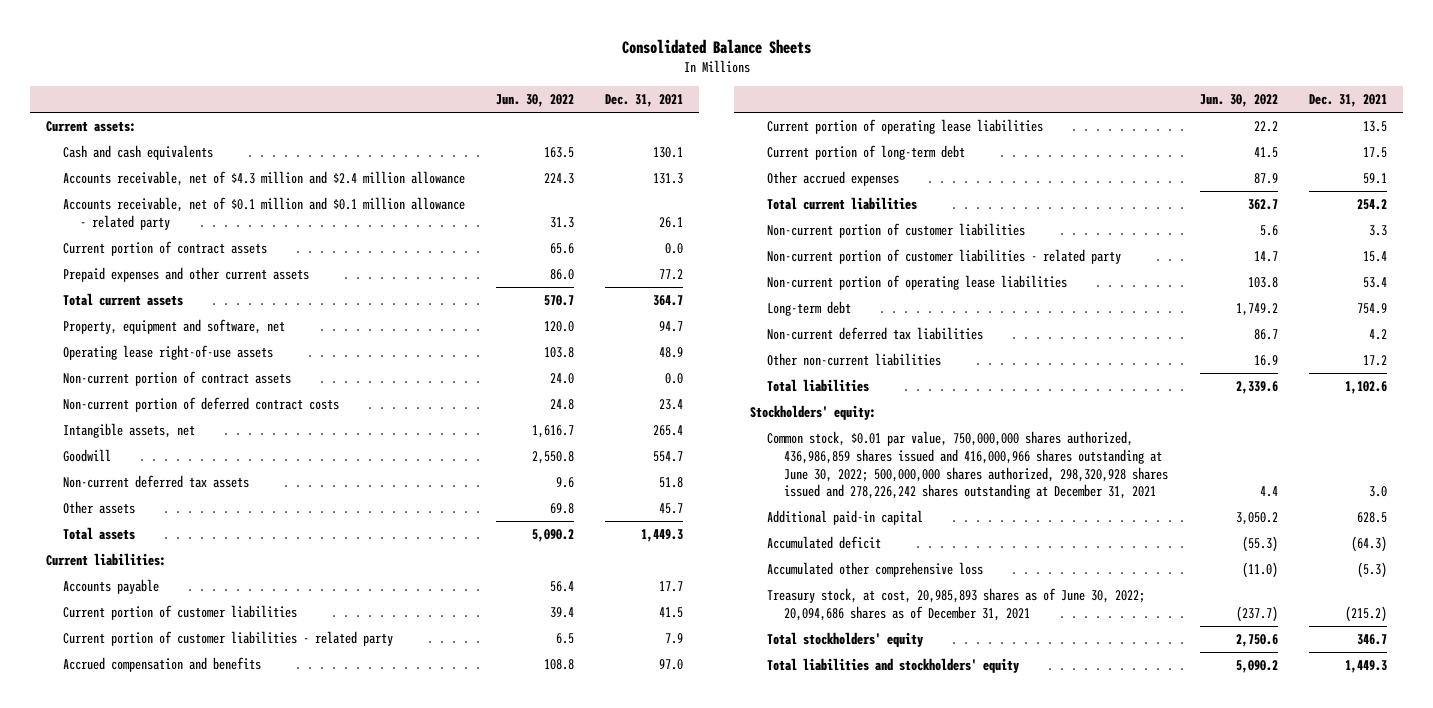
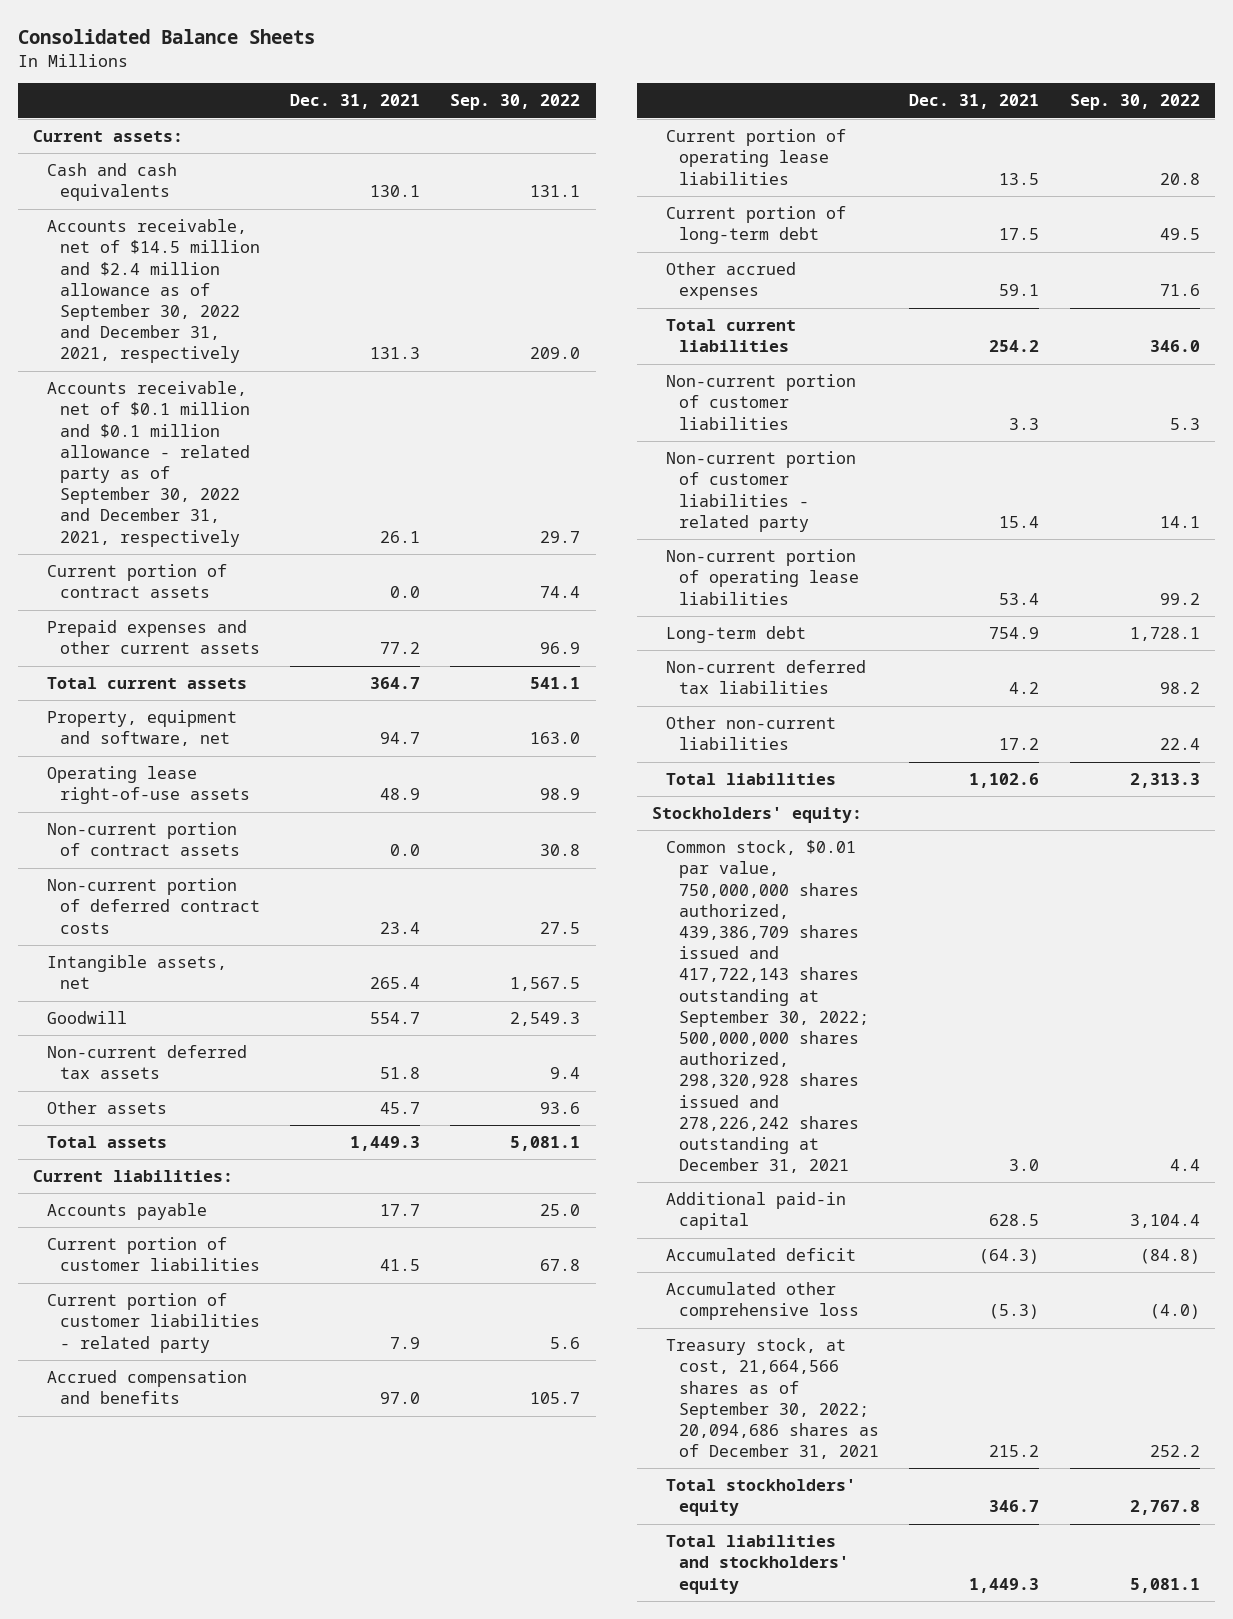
- | Jun. 30, 2022 | Dec. 31, 2021
+ | Dec. 31, 2021 | Sep. 30, 2022
- Accounts receivable, net of $4.3 million and $2.4 million allowance | 224.3 | 131.3
- Accounts receivable, net of $0.1 million and $0.1 million allowance - related party | 31.3 | 26.1
+ Accounts receivable, net of $14.5 million and $2.4 million allowance as of September 30, 2022 and December 31, 2021, respectively | 131.3 | 209.0
+ Accounts receivable, net of $0.1 million and $0.1 million allowance - related party as of September 30, 2022 and December 31, 2021, respectively | 26.1 | 29.7
- Common stock, $0.01 par value, 750,000,000 shares authorized, 436,986,859 shares issued and 416,000,966 shares outstanding at June 30, 2022; 500,000,000 shares authorized, 298,320,928 shares issued and 278,226,242 shares outstanding at December 31, 2021 | 4.4 | 3.0
+ Common stock, $0.01 par value, 750,000,000 shares authorized, 439,386,709 shares issued and 417,722,143 shares outstanding at September 30, 2022; 500,000,000 shares authorized, 298,320,928 shares issued and 278,226,242 shares outstanding at December 31, 2021 | 3.0 | 4.4
- Treasury stock, at cost, 20,985,893 shares as of June 30, 2022; 20,094,686 shares as of December 31, 2021 | (237.7) | (215.2)
+ Treasury stock, at cost, 21,664,566 shares as of September 30, 2022; 20,094,686 shares as of December 31, 2021 | 215.2 | 252.2

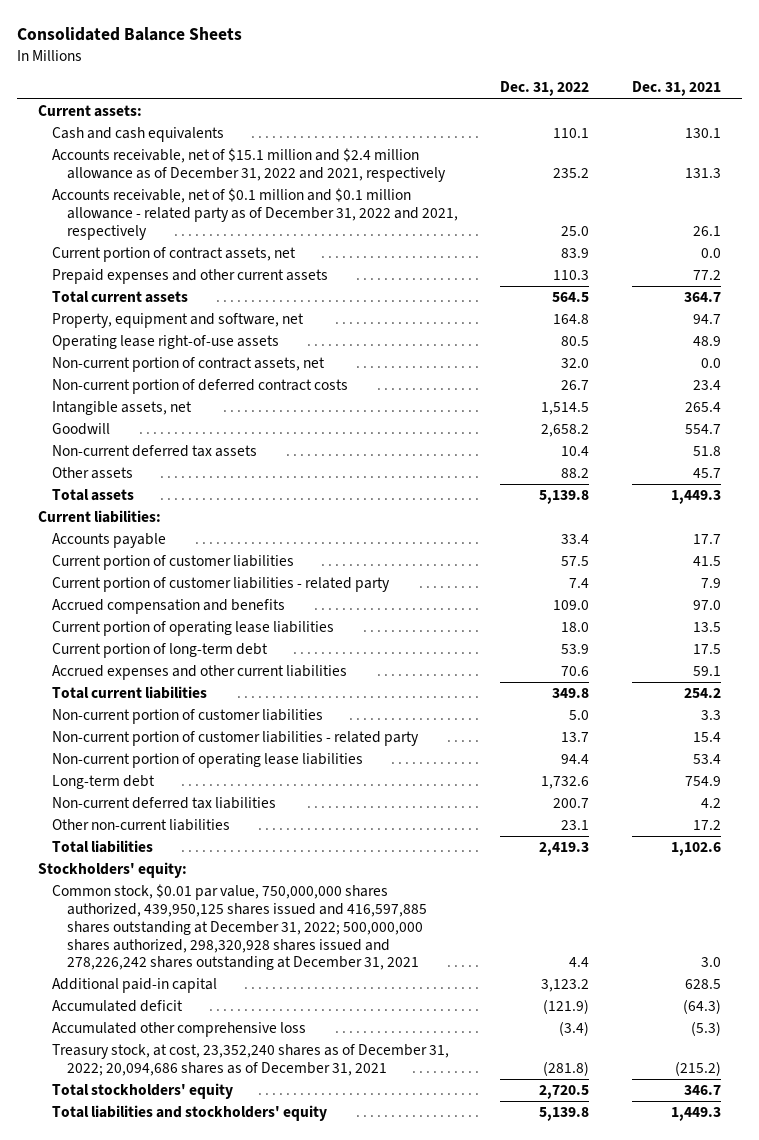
- | Dec. 31, 2021 | Sep. 30, 2022
+ | Dec. 31, 2022 | Dec. 31, 2021
- Accounts receivable, net of $14.5 million and $2.4 million allowance as of September 30, 2022 and December 31, 2021, respectively | 131.3 | 209.0
- Accounts receivable, net of $0.1 million and $0.1 million allowance - related party as of September 30, 2022 and December 31, 2021, respectively | 26.1 | 29.7
- Current portion of contract assets | 0.0 | 74.4
+ Accounts receivable, net of $15.1 million and $2.4 million allowance as of December 31, 2022 and 2021, respectively | 235.2 | 131.3
+ Accounts receivable, net of $0.1 million and $0.1 million allowance - related party as of December 31, 2022 and 2021, respectively | 25.0 | 26.1
+ Current portion of contract assets, net | 83.9 | 0.0
- Non-current portion of contract assets | 0.0 | 30.8
+ Non-current portion of contract assets, net | 32.0 | 0.0
- Other accrued expenses | 59.1 | 71.6
+ Accrued expenses and other current liabilities | 70.6 | 59.1
- Common stock, $0.01 par value, 750,000,000 shares authorized, 439,386,709 shares issued and 417,722,143 shares outstanding at September 30, 2022; 500,000,000 shares authorized, 298,320,928 shares issued and 278,226,242 shares outstanding at December 31, 2021 | 3.0 | 4.4
+ Common stock, $0.01 par value, 750,000,000 shares authorized, 439,950,125 shares issued and 416,597,885 shares outstanding at December 31, 2022; 500,000,000 shares authorized, 298,320,928 shares issued and 278,226,242 shares outstanding at December 31, 2021 | 4.4 | 3.0
- Treasury stock, at cost, 21,664,566 shares as of September 30, 2022; 20,094,686 shares as of December 31, 2021 | 215.2 | 252.2
+ Treasury stock, at cost, 23,352,240 shares as of December 31, 2022; 20,094,686 shares as of December 31, 2021 | (281.8) | (215.2)

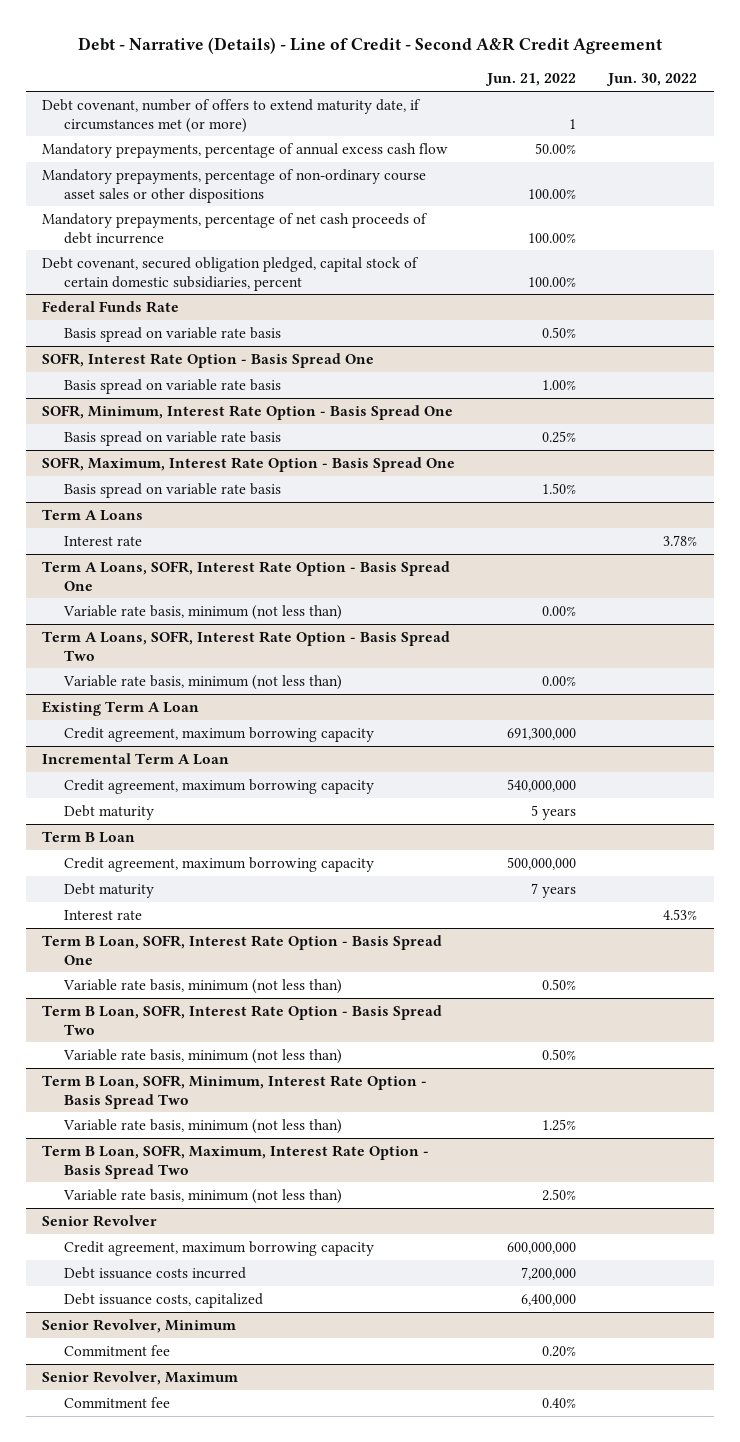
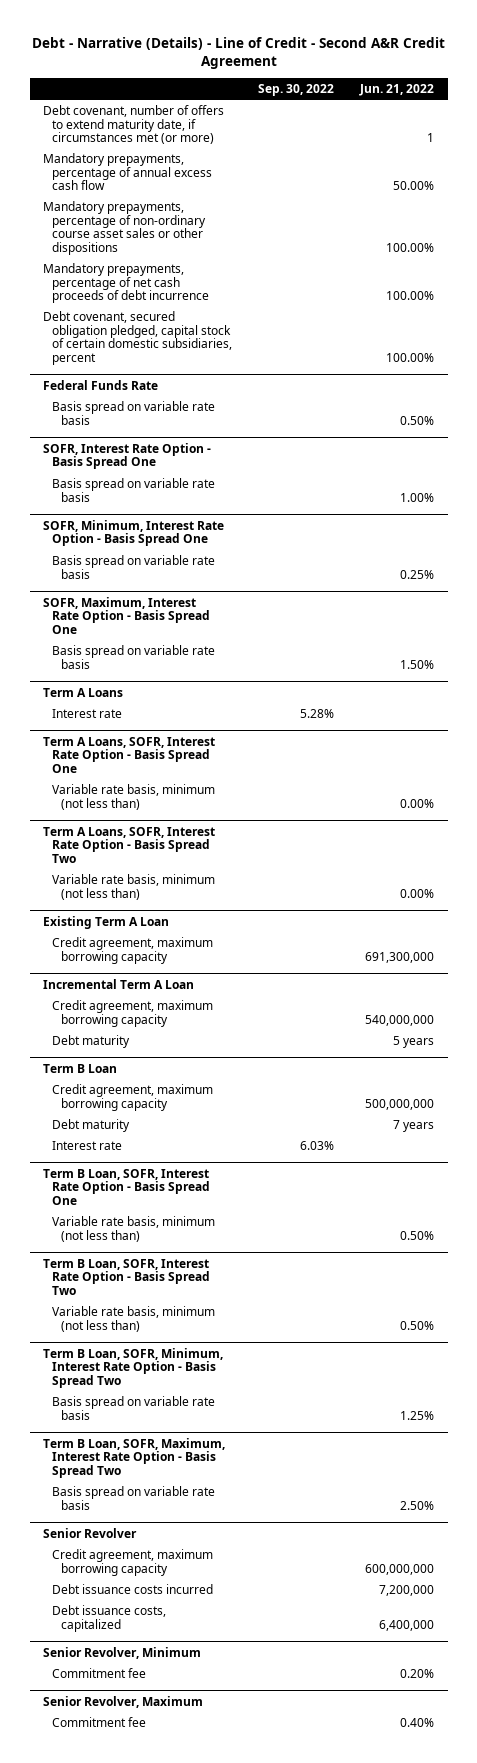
- | Jun. 21, 2022 | Jun. 30, 2022
+ | Sep. 30, 2022 | Jun. 21, 2022
@ Term B Loan, SOFR, Minimum, Interest Rate Option - Basis Spread Two
- Variable rate basis, minimum (not less than) | 1.25% |
+ Basis spread on variable rate basis | | 1.25%
@ Term B Loan, SOFR, Maximum, Interest Rate Option - Basis Spread Two
- Variable rate basis, minimum (not less than) | 2.50% |
+ Basis spread on variable rate basis | | 2.50%

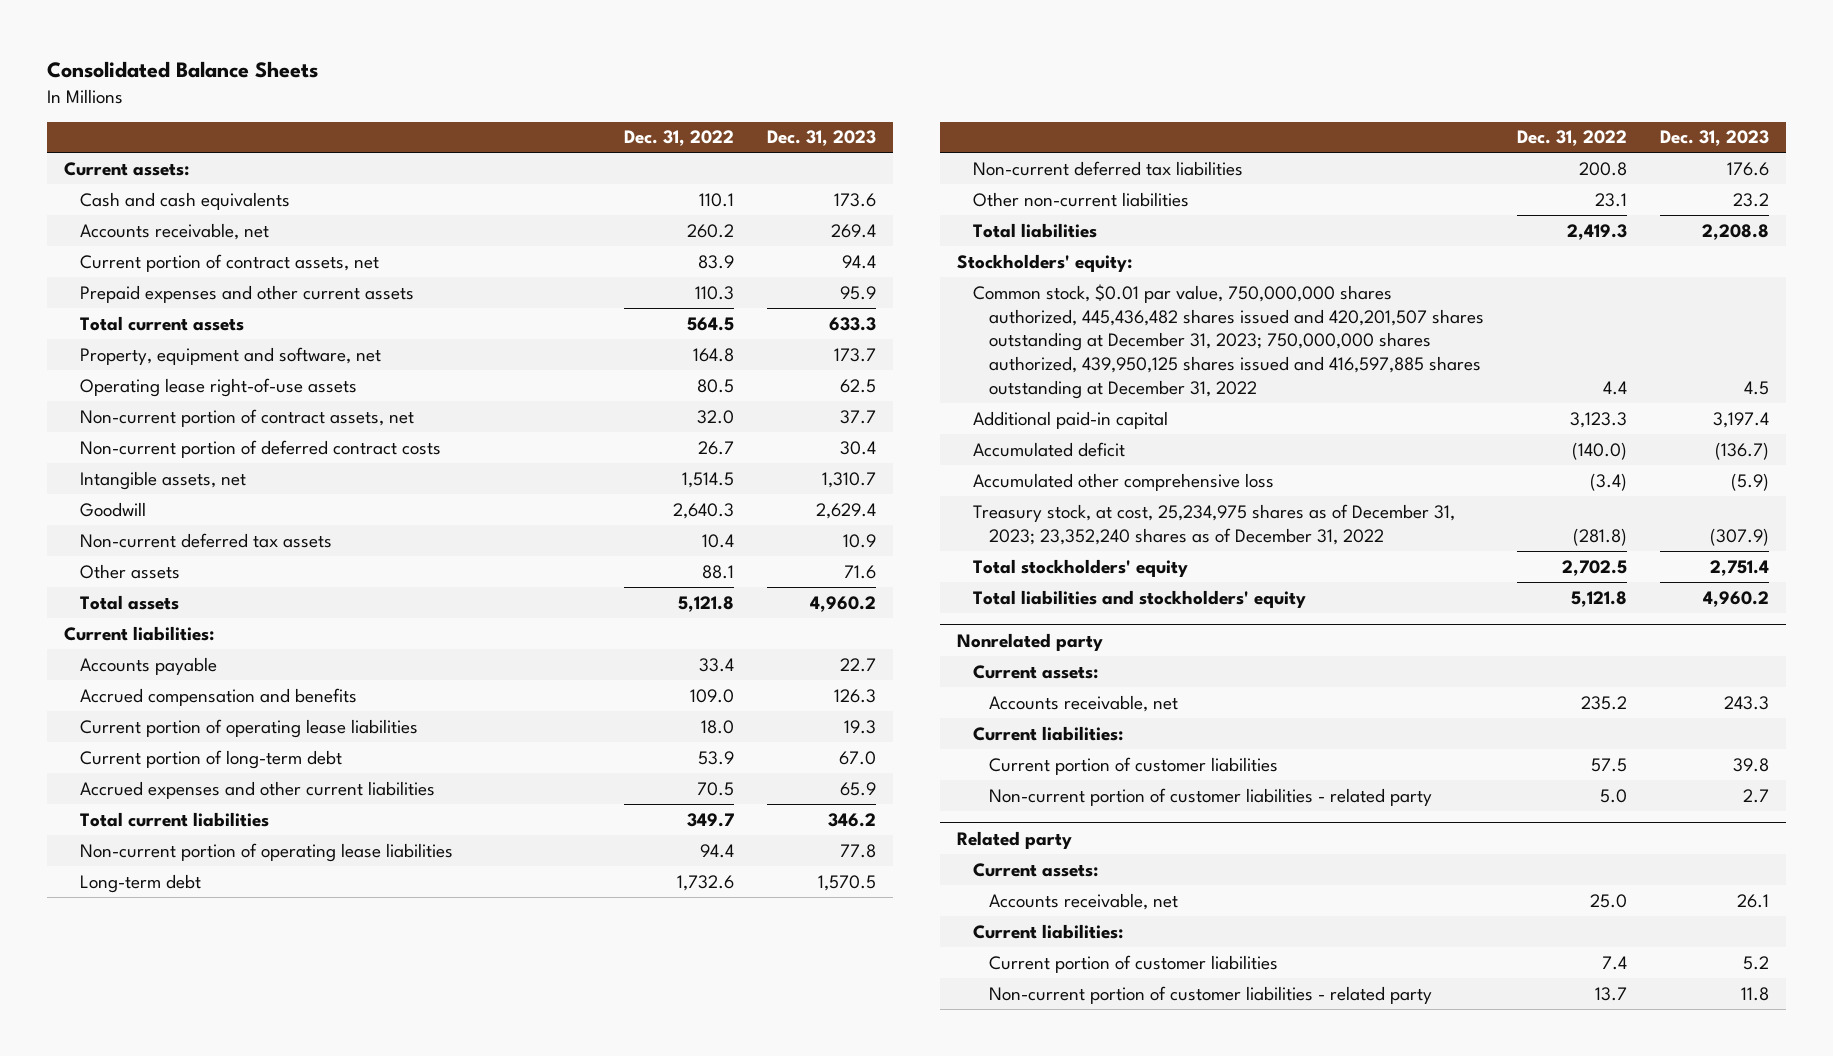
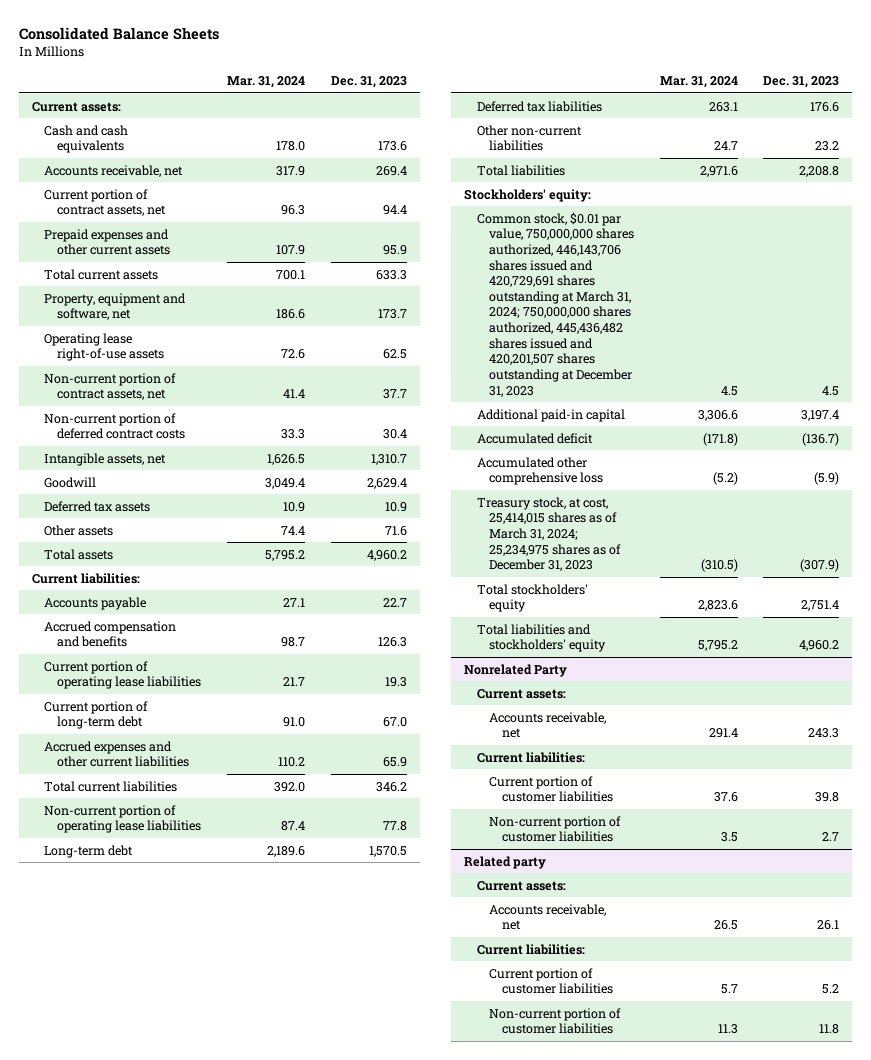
- | Dec. 31, 2022 | Dec. 31, 2023
+ | Mar. 31, 2024 | Dec. 31, 2023
- Non-current deferred tax assets | 10.4 | 10.9
+ Deferred tax assets | 10.9 | 10.9
- Non-current deferred tax liabilities | 200.8 | 176.6
+ Deferred tax liabilities | 263.1 | 176.6
- Common stock, $0.01 par value, 750,000,000 shares authorized, 445,436,482 shares issued and 420,201,507 shares outstanding at December 31, 2023; 750,000,000 shares authorized, 439,950,125 shares issued and 416,597,885 shares outstanding at December 31, 2022 | 4.4 | 4.5
+ Common stock, $0.01 par value, 750,000,000 shares authorized, 446,143,706 shares issued and 420,729,691 shares outstanding at March 31, 2024; 750,000,000 shares authorized, 445,436,482 shares issued and 420,201,507 shares outstanding at December 31, 2023 | 4.5 | 4.5
- Treasury stock, at cost, 25,234,975 shares as of December 31, 2023; 23,352,240 shares as of December 31, 2022 | (281.8) | (307.9)
+ Treasury stock, at cost, 25,414,015 shares as of March 31, 2024; 25,234,975 shares as of December 31, 2023 | (310.5) | (307.9)
- Nonrelated party
+ Nonrelated Party
- Non-current portion of customer liabilities - related party | 5.0 | 2.7
+ Non-current portion of customer liabilities | 3.5 | 2.7
@ Related party
- Non-current portion of customer liabilities - related party | 13.7 | 11.8
+ Non-current portion of customer liabilities | 11.3 | 11.8

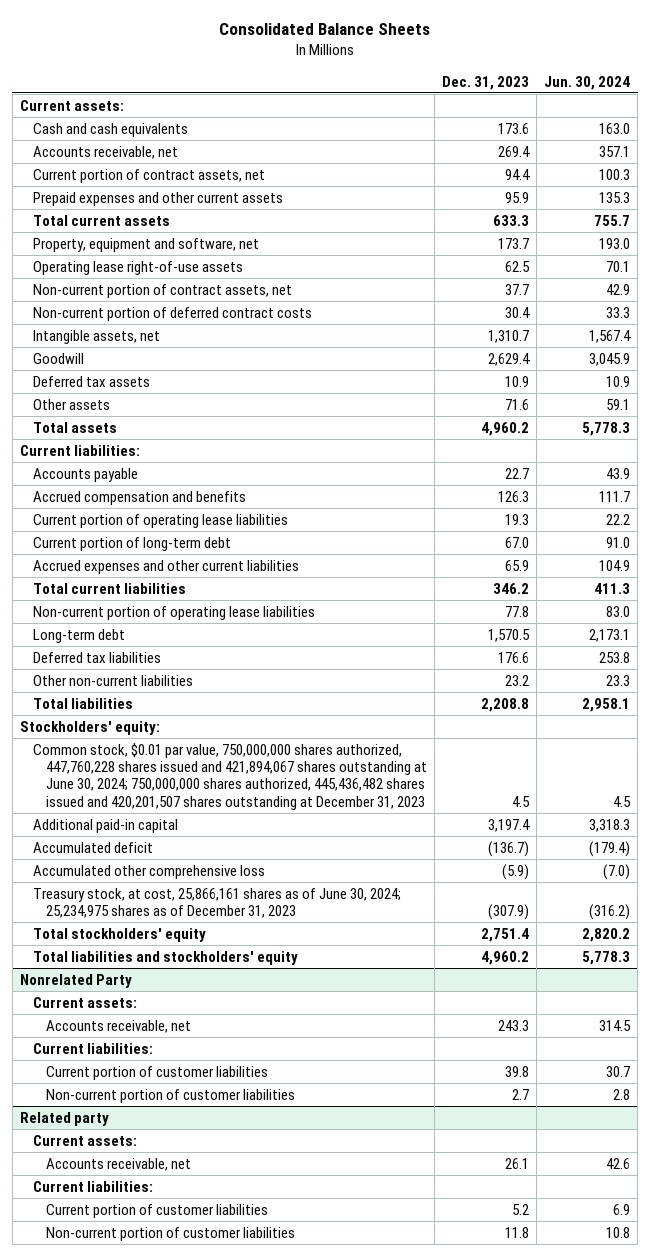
- | Mar. 31, 2024 | Dec. 31, 2023
+ | Dec. 31, 2023 | Jun. 30, 2024
- Common stock, $0.01 par value, 750,000,000 shares authorized, 446,143,706 shares issued and 420,729,691 shares outstanding at March 31, 2024; 750,000,000 shares authorized, 445,436,482 shares issued and 420,201,507 shares outstanding at December 31, 2023 | 4.5 | 4.5
+ Common stock, $0.01 par value, 750,000,000 shares authorized, 447,760,228 shares issued and 421,894,067 shares outstanding at June 30, 2024; 750,000,000 shares authorized, 445,436,482 shares issued and 420,201,507 shares outstanding at December 31, 2023 | 4.5 | 4.5
- Treasury stock, at cost, 25,414,015 shares as of March 31, 2024; 25,234,975 shares as of December 31, 2023 | (310.5) | (307.9)
+ Treasury stock, at cost, 25,866,161 shares as of June 30, 2024; 25,234,975 shares as of December 31, 2023 | (307.9) | (316.2)

